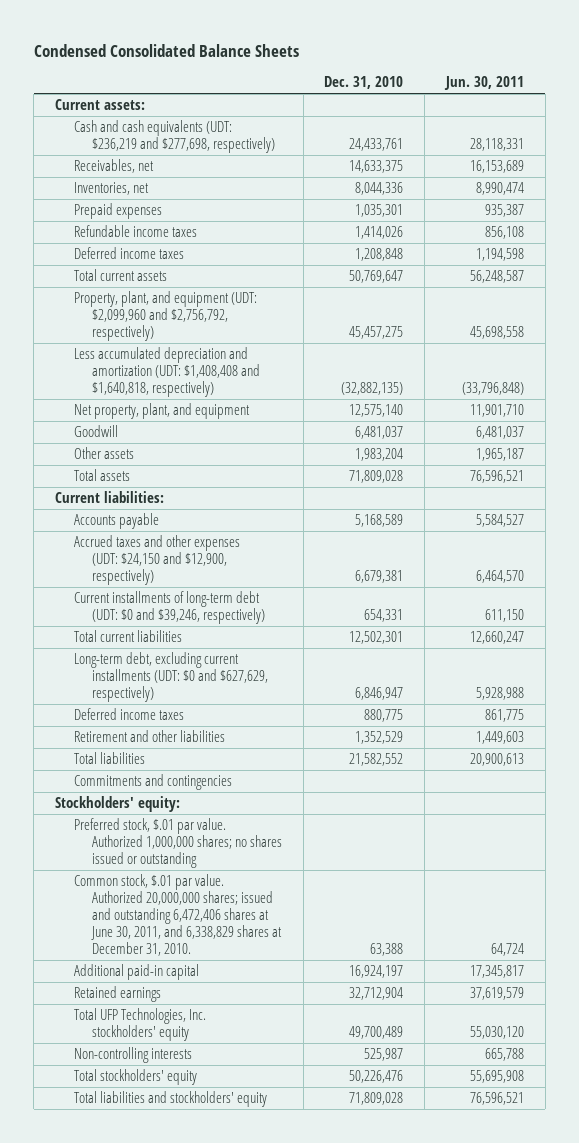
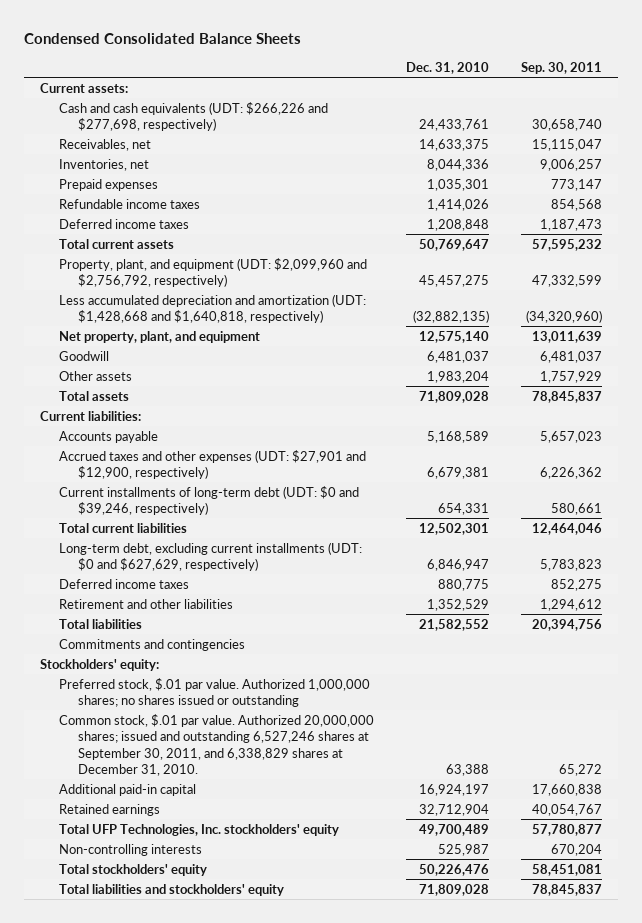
- | Dec. 31, 2010 | Jun. 30, 2011
+ | Dec. 31, 2010 | Sep. 30, 2011
- Cash and cash equivalents (UDT: $236,219 and $277,698, respectively) | 24,433,761 | 28,118,331
+ Cash and cash equivalents (UDT: $266,226 and $277,698, respectively) | 24,433,761 | 30,658,740
- Less accumulated depreciation and amortization (UDT: $1,408,408 and $1,640,818, respectively) | (32,882,135) | (33,796,848)
+ Less accumulated depreciation and amortization (UDT: $1,428,668 and $1,640,818, respectively) | (32,882,135) | (34,320,960)
- Accrued taxes and other expenses (UDT: $24,150 and $12,900, respectively) | 6,679,381 | 6,464,570
+ Accrued taxes and other expenses (UDT: $27,901 and $12,900, respectively) | 6,679,381 | 6,226,362
- Common stock, $.01 par value. Authorized 20,000,000 shares; issued and outstanding 6,472,406 shares at June 30, 2011, and 6,338,829 shares at December 31, 2010. | 63,388 | 64,724
+ Common stock, $.01 par value. Authorized 20,000,000 shares; issued and outstanding 6,527,246 shares at September 30, 2011, and 6,338,829 shares at December 31, 2010. | 63,388 | 65,272

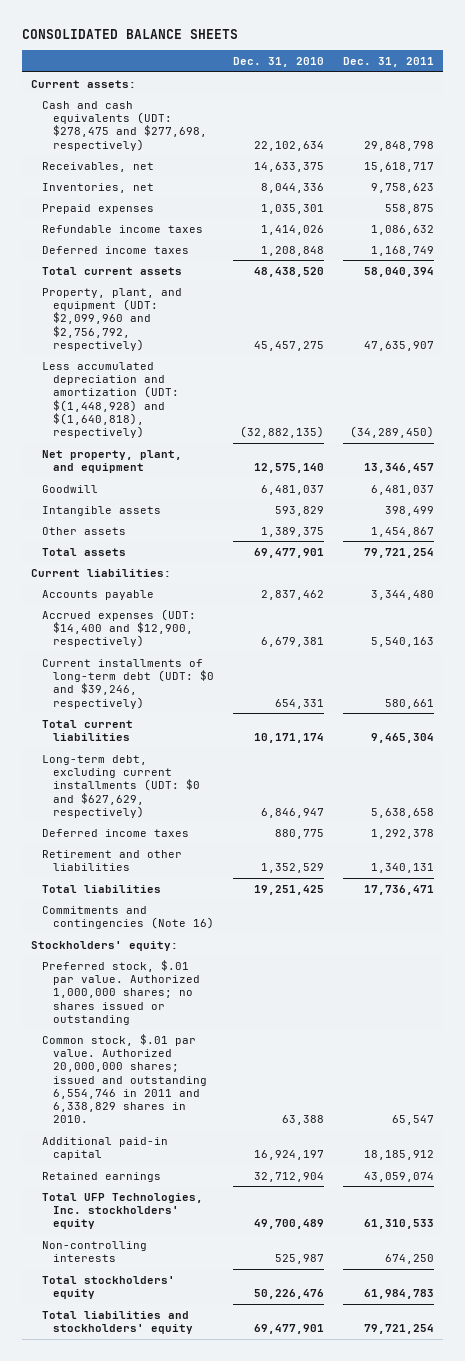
- Condensed Consolidated Balance Sheets
+ CONSOLIDATED BALANCE SHEETS
- | Dec. 31, 2010 | Sep. 30, 2011
+ | Dec. 31, 2010 | Dec. 31, 2011
- Cash and cash equivalents (UDT: $266,226 and $277,698, respectively) | 24,433,761 | 30,658,740
+ Cash and cash equivalents (UDT: $278,475 and $277,698, respectively) | 22,102,634 | 29,848,798
- Total current assets | 50,769,647 | 57,595,232
+ Total current assets | 48,438,520 | 58,040,394
- Less accumulated depreciation and amortization (UDT: $1,428,668 and $1,640,818, respectively) | (32,882,135) | (34,320,960)
+ Less accumulated depreciation and amortization (UDT: $(1,448,928) and $(1,640,818), respectively) | (32,882,135) | (34,289,450)
- Other assets | 1,983,204 | 1,757,929
- Total assets | 71,809,028 | 78,845,837
+ Intangible assets | 593,829 | 398,499
+ Other assets | 1,389,375 | 1,454,867
+ Total assets | 69,477,901 | 79,721,254
- Accounts payable | 5,168,589 | 5,657,023
- Accrued taxes and other expenses (UDT: $27,901 and $12,900, respectively) | 6,679,381 | 6,226,362
+ Accounts payable | 2,837,462 | 3,344,480
+ Accrued expenses (UDT: $14,400 and $12,900, respectively) | 6,679,381 | 5,540,163
- Total current liabilities | 12,502,301 | 12,464,046
+ Total current liabilities | 10,171,174 | 9,465,304
- Total liabilities | 21,582,552 | 20,394,756
- Commitments and contingencies
+ Total liabilities | 19,251,425 | 17,736,471
+ Commitments and contingencies (Note 16)
- Common stock, $.01 par value. Authorized 20,000,000 shares; issued and outstanding 6,527,246 shares at September 30, 2011, and 6,338,829 shares at December 31, 2010. | 63,388 | 65,272
+ Common stock, $.01 par value. Authorized 20,000,000 shares; issued and outstanding 6,554,746 in 2011 and 6,338,829 shares in 2010. | 63,388 | 65,547
- Total liabilities and stockholders' equity | 71,809,028 | 78,845,837
+ Total liabilities and stockholders' equity | 69,477,901 | 79,721,254

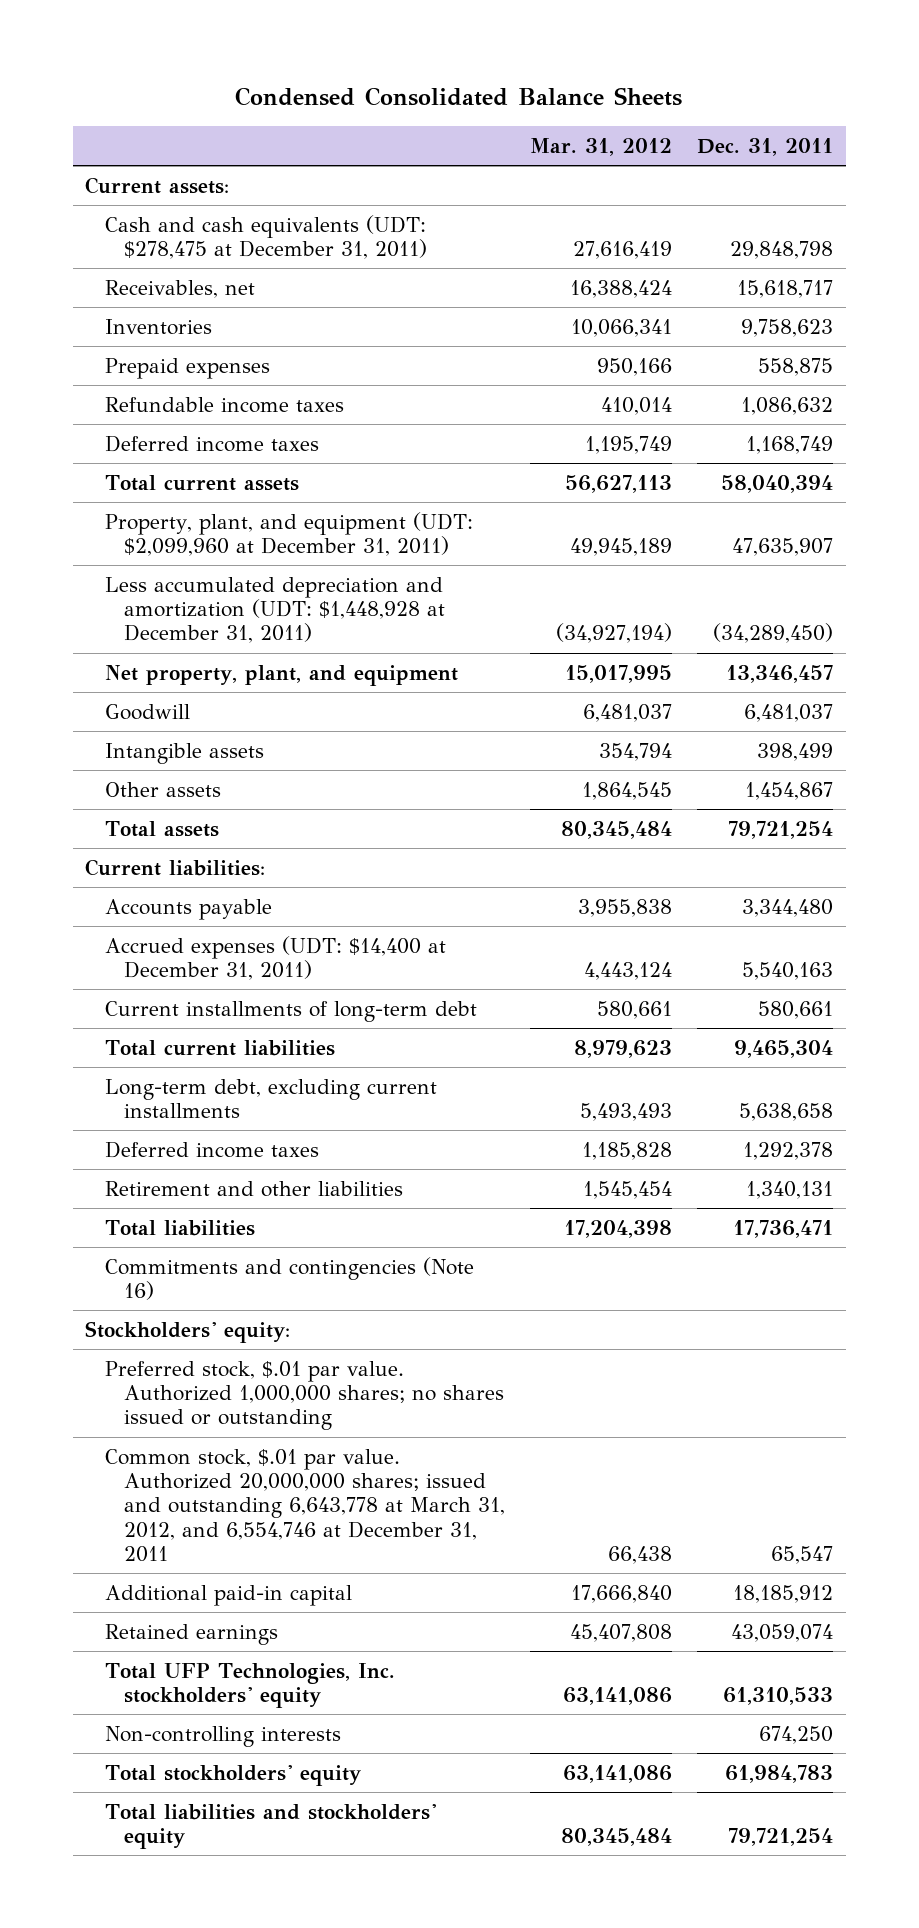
- CONSOLIDATED BALANCE SHEETS
+ Condensed Consolidated Balance Sheets
- | Dec. 31, 2010 | Dec. 31, 2011
+ | Mar. 31, 2012 | Dec. 31, 2011
- Cash and cash equivalents (UDT: $278,475 and $277,698, respectively) | 22,102,634 | 29,848,798
+ Cash and cash equivalents (UDT: $278,475 at December 31, 2011) | 27,616,419 | 29,848,798
- Inventories, net | 8,044,336 | 9,758,623
+ Inventories | 10,066,341 | 9,758,623
- Property, plant, and equipment (UDT: $2,099,960 and $2,756,792, respectively) | 45,457,275 | 47,635,907
- Less accumulated depreciation and amortization (UDT: $(1,448,928) and $(1,640,818), respectively) | (32,882,135) | (34,289,450)
+ Property, plant, and equipment (UDT: $2,099,960 at December 31, 2011) | 49,945,189 | 47,635,907
+ Less accumulated depreciation and amortization (UDT: $1,448,928 at December 31, 2011) | (34,927,194) | (34,289,450)
- Accrued expenses (UDT: $14,400 and $12,900, respectively) | 6,679,381 | 5,540,163
- Current installments of long-term debt (UDT: $0 and $39,246, respectively) | 654,331 | 580,661
+ Accrued expenses (UDT: $14,400 at December 31, 2011) | 4,443,124 | 5,540,163
+ Current installments of long-term debt | 580,661 | 580,661
- Long-term debt, excluding current installments (UDT: $0 and $627,629, respectively) | 6,846,947 | 5,638,658
+ Long-term debt, excluding current installments | 5,493,493 | 5,638,658
- Common stock, $.01 par value. Authorized 20,000,000 shares; issued and outstanding 6,554,746 in 2011 and 6,338,829 shares in 2010. | 63,388 | 65,547
+ Common stock, $.01 par value. Authorized 20,000,000 shares; issued and outstanding 6,643,778 at March 31, 2012, and 6,554,746 at December 31, 2011 | 66,438 | 65,547

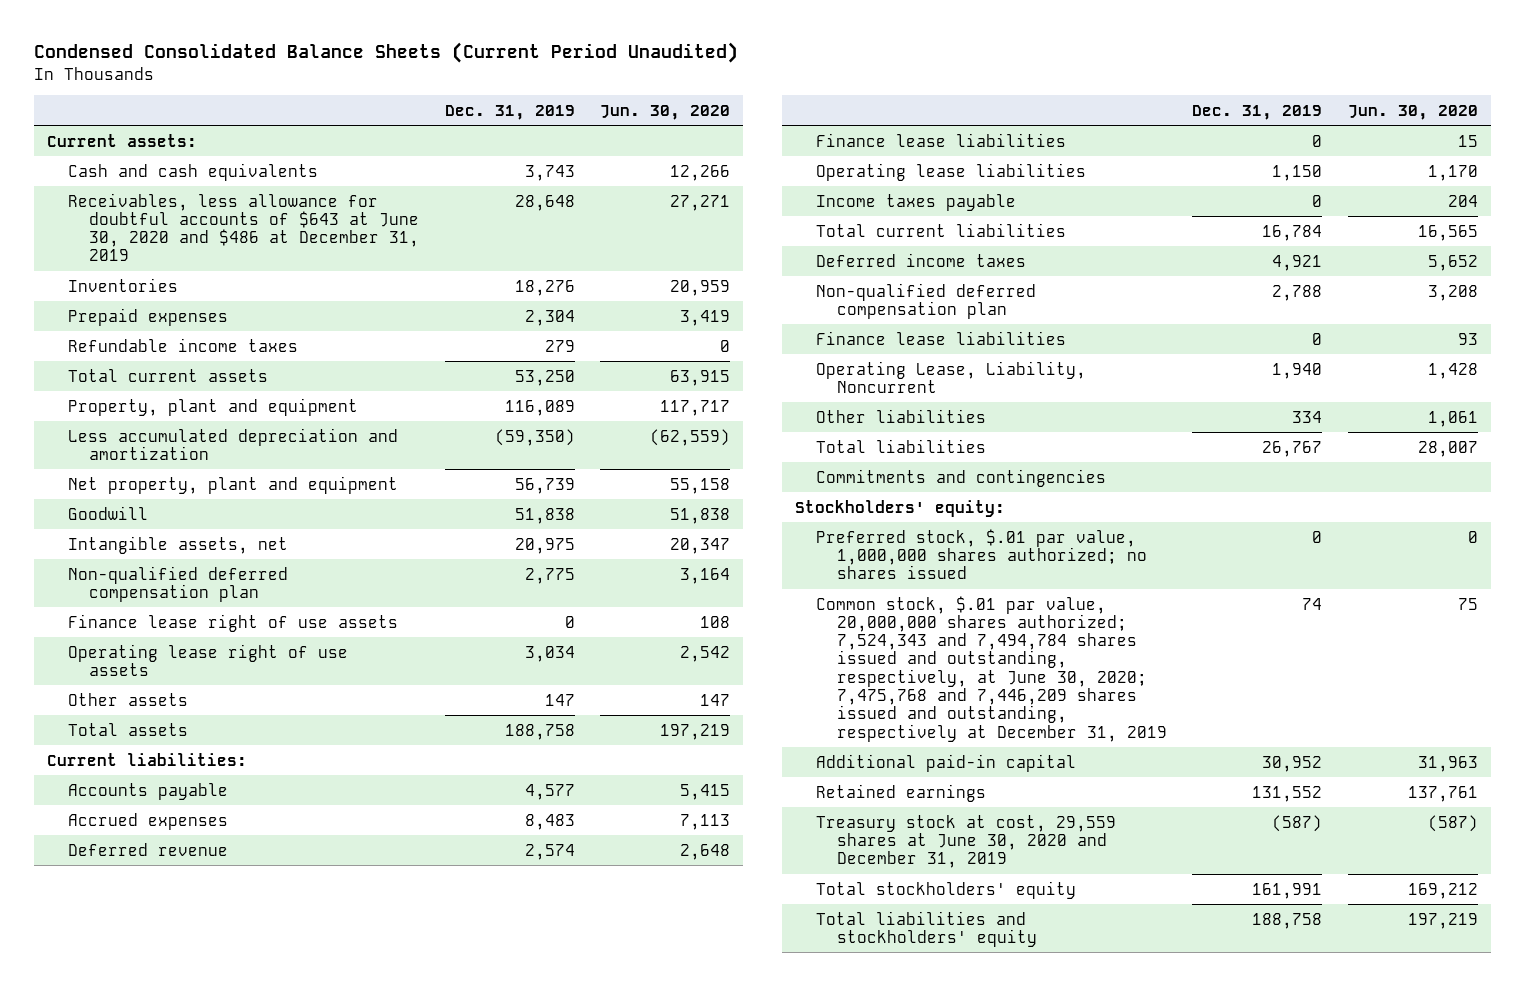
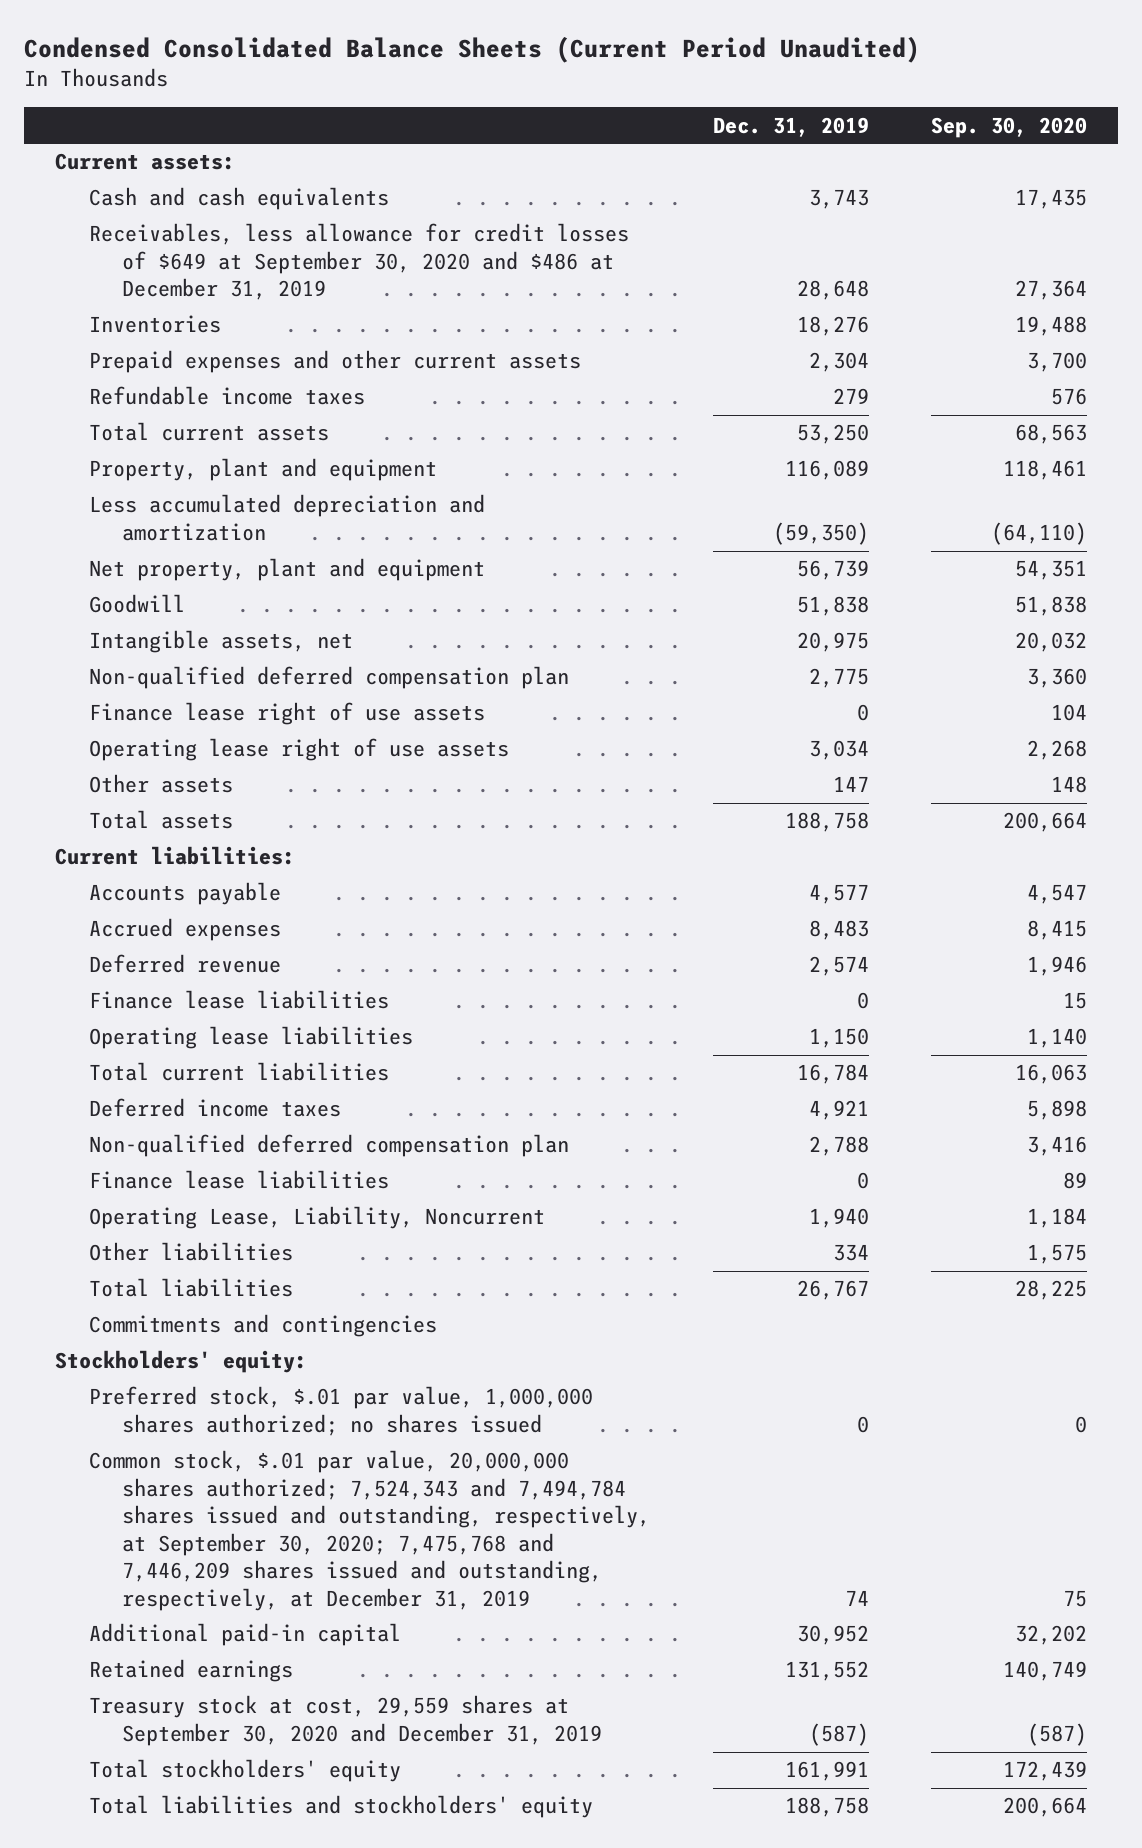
- | Dec. 31, 2019 | Jun. 30, 2020
+ | Dec. 31, 2019 | Sep. 30, 2020
- Receivables, less allowance for doubtful accounts of $643 at June 30, 2020 and $486 at December 31, 2019 | 28,648 | 27,271
+ Receivables, less allowance for credit losses of $649 at September 30, 2020 and $486 at December 31, 2019 | 28,648 | 27,364
- Prepaid expenses | 2,304 | 3,419
+ Prepaid expenses and other current assets | 2,304 | 3,700
- Income taxes payable | 0 | 204
- Common stock, $.01 par value, 20,000,000 shares authorized; 7,524,343 and 7,494,784 shares issued and outstanding, respectively, at June 30, 2020; 7,475,768 and 7,446,209 shares issued and outstanding, respectively at December 31, 2019 | 74 | 75
+ Common stock, $.01 par value, 20,000,000 shares authorized; 7,524,343 and 7,494,784 shares issued and outstanding, respectively, at September 30, 2020; 7,475,768 and 7,446,209 shares issued and outstanding, respectively, at December 31, 2019 | 74 | 75
- Treasury stock at cost, 29,559 shares at June 30, 2020 and December 31, 2019 | (587) | (587)
+ Treasury stock at cost, 29,559 shares at September 30, 2020 and December 31, 2019 | (587) | (587)

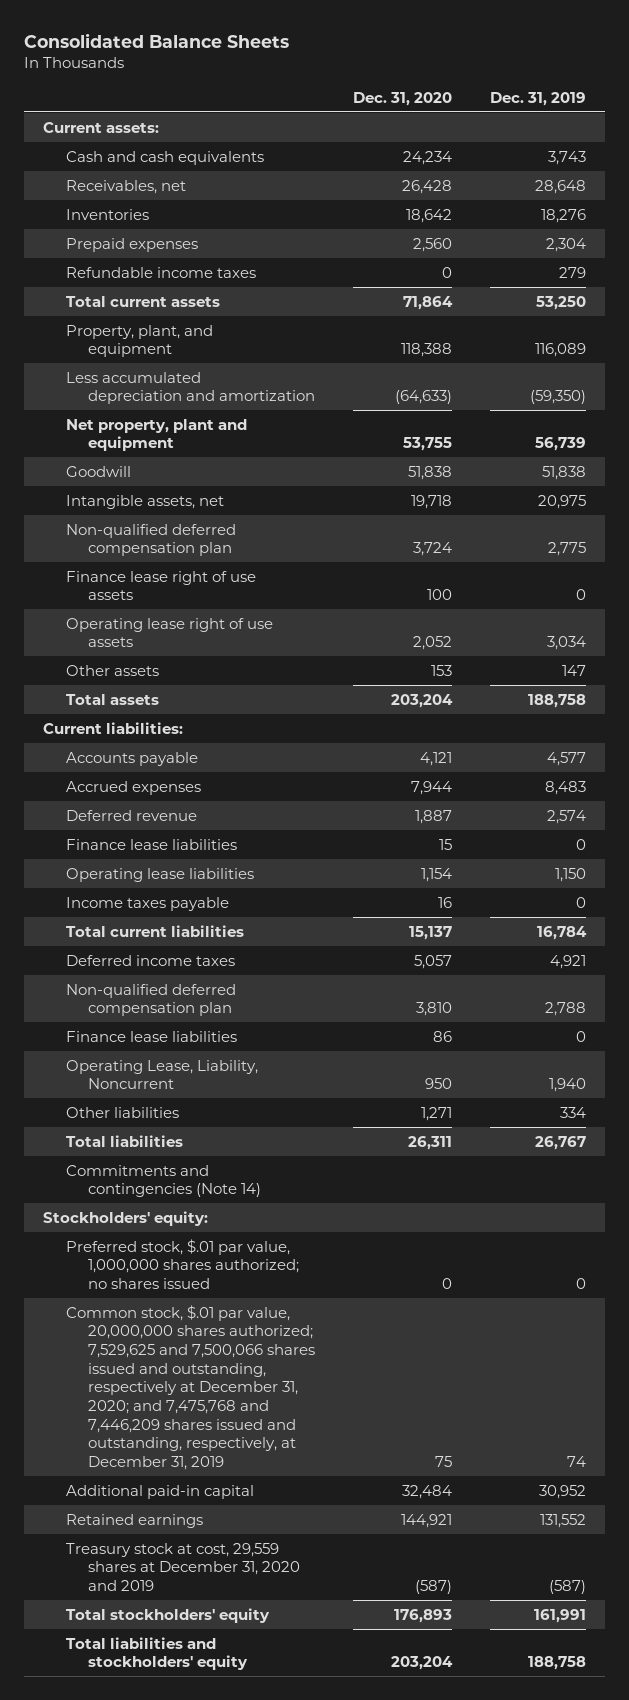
- Condensed Consolidated Balance Sheets (Current Period Unaudited)
+ Consolidated Balance Sheets
- | Dec. 31, 2019 | Sep. 30, 2020
+ | Dec. 31, 2020 | Dec. 31, 2019
- Receivables, less allowance for credit losses of $649 at September 30, 2020 and $486 at December 31, 2019 | 28,648 | 27,364
+ Receivables, net | 26,428 | 28,648
- Prepaid expenses and other current assets | 2,304 | 3,700
+ Prepaid expenses | 2,560 | 2,304
- Property, plant and equipment | 116,089 | 118,461
+ Property, plant, and equipment | 118,388 | 116,089
+ Income taxes payable | 16 | 0
- Commitments and contingencies
+ Commitments and contingencies (Note 14)
- Common stock, $.01 par value, 20,000,000 shares authorized; 7,524,343 and 7,494,784 shares issued and outstanding, respectively, at September 30, 2020; 7,475,768 and 7,446,209 shares issued and outstanding, respectively, at December 31, 2019 | 74 | 75
+ Common stock, $.01 par value, 20,000,000 shares authorized; 7,529,625 and 7,500,066 shares issued and outstanding, respectively at December 31, 2020; and 7,475,768 and 7,446,209 shares issued and outstanding, respectively, at December 31, 2019 | 75 | 74
- Treasury stock at cost, 29,559 shares at September 30, 2020 and December 31, 2019 | (587) | (587)
+ Treasury stock at cost, 29,559 shares at December 31, 2020 and 2019 | (587) | (587)

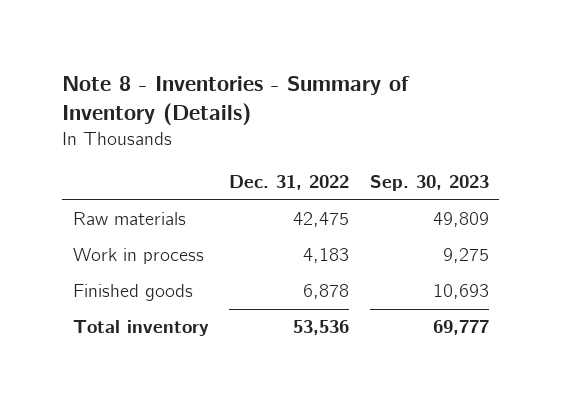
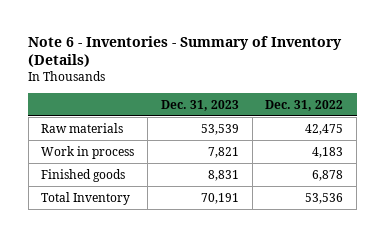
- Note 8 - Inventories - Summary of Inventory (Details)
+ Note 6 - Inventories - Summary of Inventory (Details)
- | Dec. 31, 2022 | Sep. 30, 2023
+ | Dec. 31, 2023 | Dec. 31, 2022
- Total inventory | 53,536 | 69,777
+ Total Inventory | 70,191 | 53,536

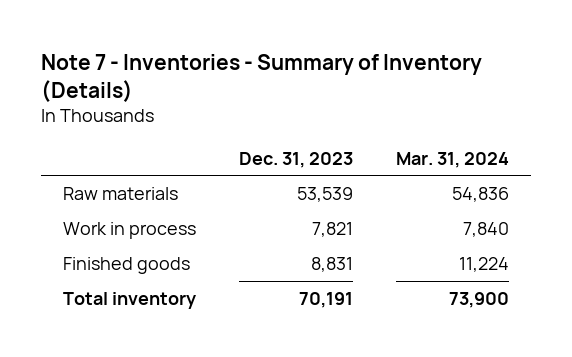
- Note 6 - Inventories - Summary of Inventory (Details)
+ Note 7 - Inventories - Summary of Inventory (Details)
- | Dec. 31, 2023 | Dec. 31, 2022
+ | Dec. 31, 2023 | Mar. 31, 2024
- Total Inventory | 70,191 | 53,536
+ Total inventory | 70,191 | 73,900

